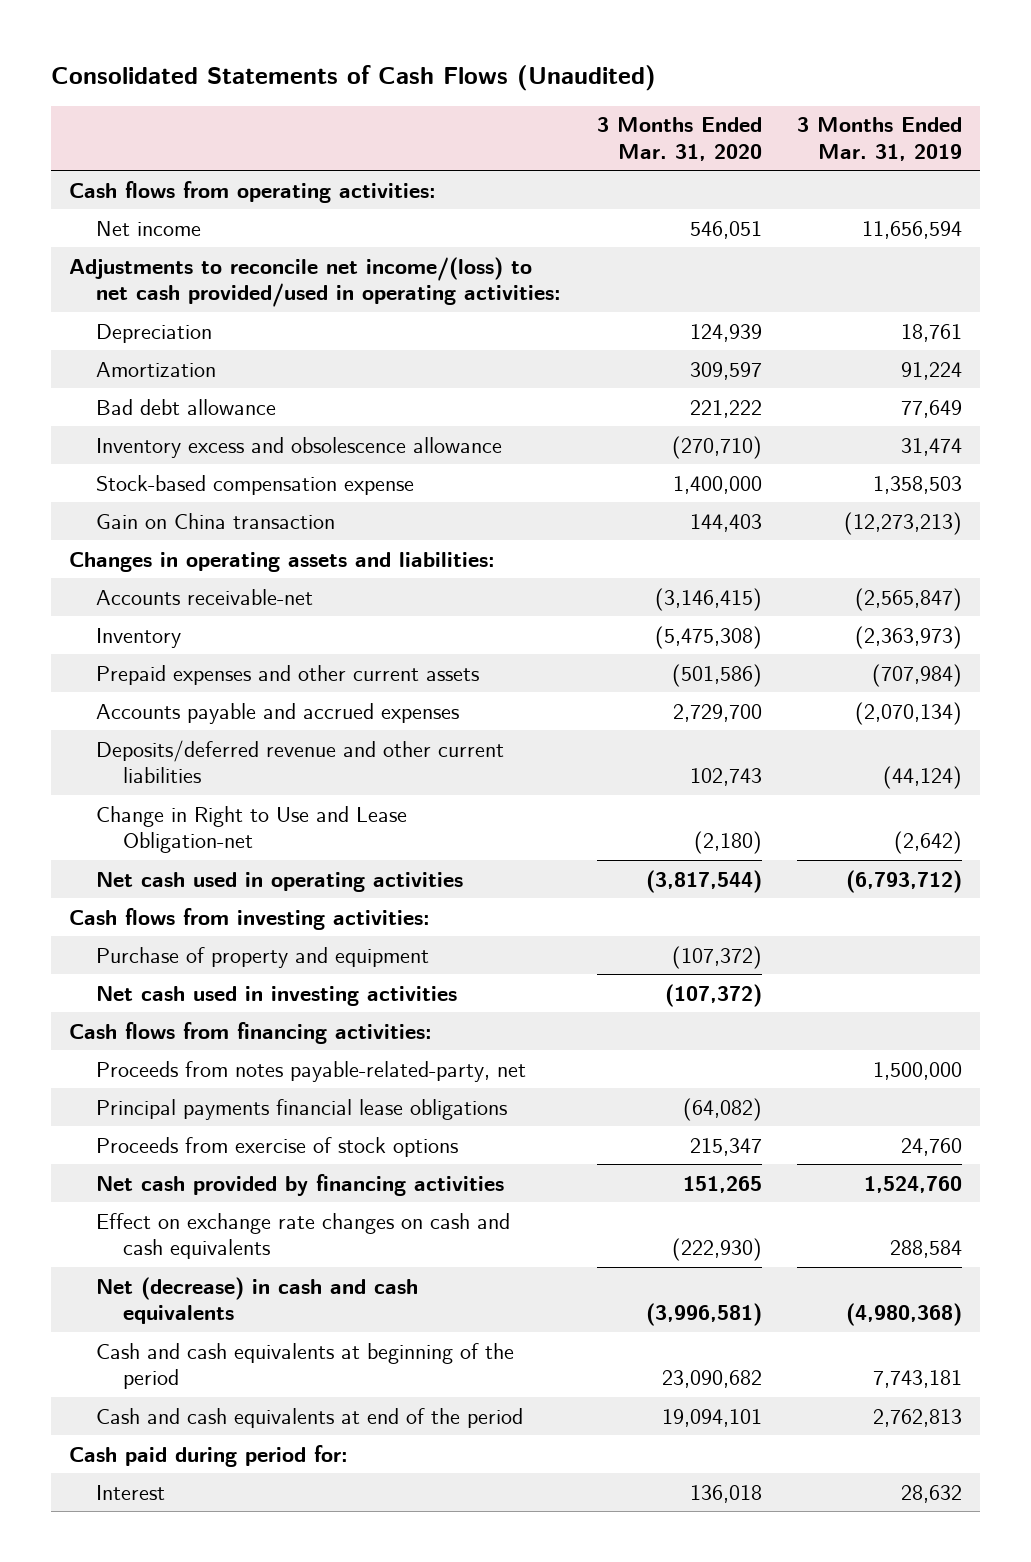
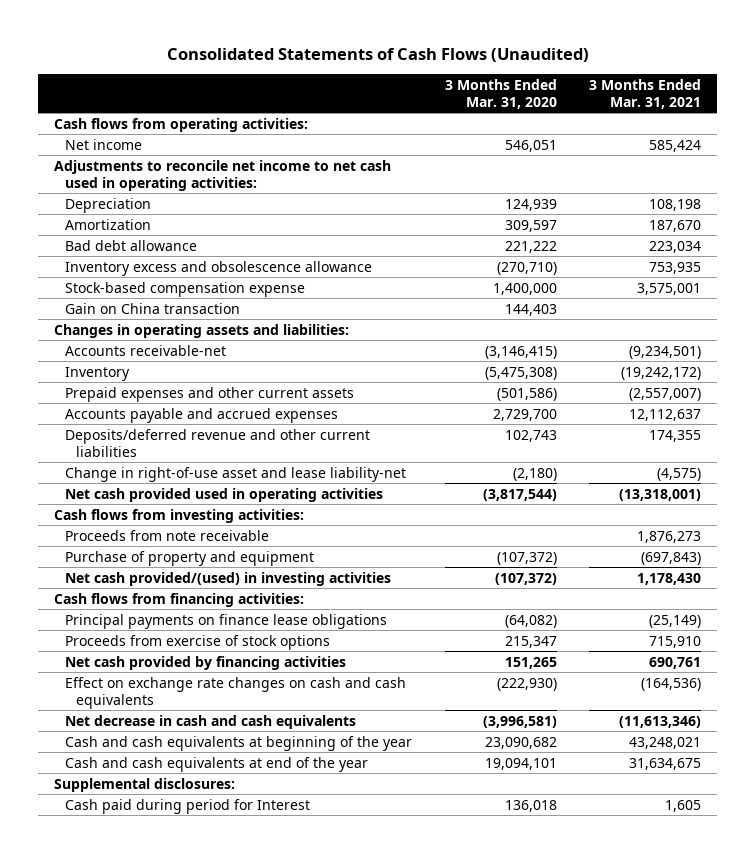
- | 3 Months Ended Mar. 31, 2020 | 3 Months Ended Mar. 31, 2019
+ | 3 Months Ended Mar. 31, 2020 | 3 Months Ended Mar. 31, 2021
- Adjustments to reconcile net income/(loss) to net cash provided/used in operating activities:
+ Adjustments to reconcile net income to net cash used in operating activities:
- Change in Right to Use and Lease Obligation-net | (2,180) | (2,642)
- Net cash used in operating activities | (3,817,544) | (6,793,712)
+ Change in right-of-use asset and lease liability-net | (2,180) | (4,575)
+ Net cash provided used in operating activities | (3,817,544) | (13,318,001)
+ Proceeds from note receivable | | 1,876,273
- Net cash used in investing activities | (107,372) |
+ Net cash provided/(used) in investing activities | (107,372) | 1,178,430
- Proceeds from notes payable-related-party, net | | 1,500,000
- Principal payments financial lease obligations | (64,082) |
+ Principal payments on finance lease obligations | (64,082) | (25,149)
- Net (decrease) in cash and cash equivalents | (3,996,581) | (4,980,368)
- Cash and cash equivalents at beginning of the period | 23,090,682 | 7,743,181
- Cash and cash equivalents at end of the period | 19,094,101 | 2,762,813
- Cash paid during period for:
- Interest | 136,018 | 28,632
+ Net decrease in cash and cash equivalents | (3,996,581) | (11,613,346)
+ Cash and cash equivalents at beginning of the year | 23,090,682 | 43,248,021
+ Cash and cash equivalents at end of the year | 19,094,101 | 31,634,675
+ Supplemental disclosures:
+ Cash paid during period for Interest | 136,018 | 1,605

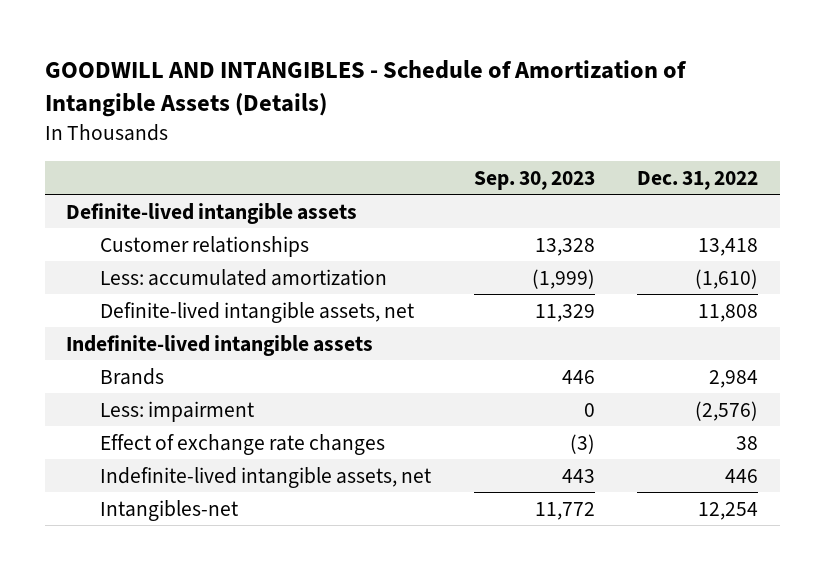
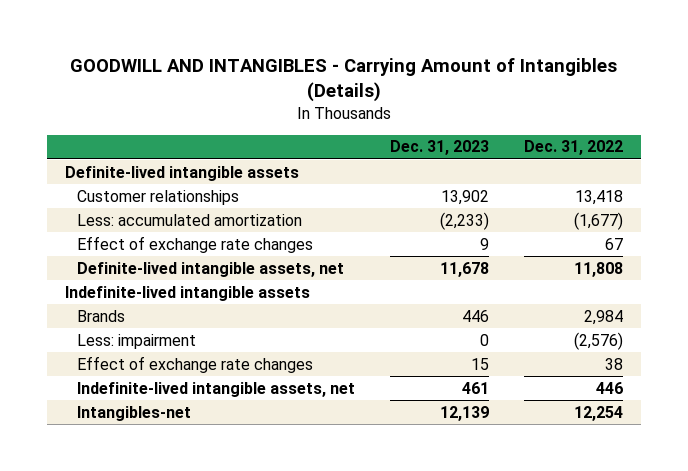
- GOODWILL AND INTANGIBLES - Schedule of Amortization of Intangible Assets (Details)
+ GOODWILL AND INTANGIBLES - Carrying Amount of Intangibles (Details)
- | Sep. 30, 2023 | Dec. 31, 2022
+ | Dec. 31, 2023 | Dec. 31, 2022
- Less: accumulated amortization | (1,999) | (1,610)
+ Less: accumulated amortization | (2,233) | (1,677)
+ Effect of exchange rate changes | 9 | 67

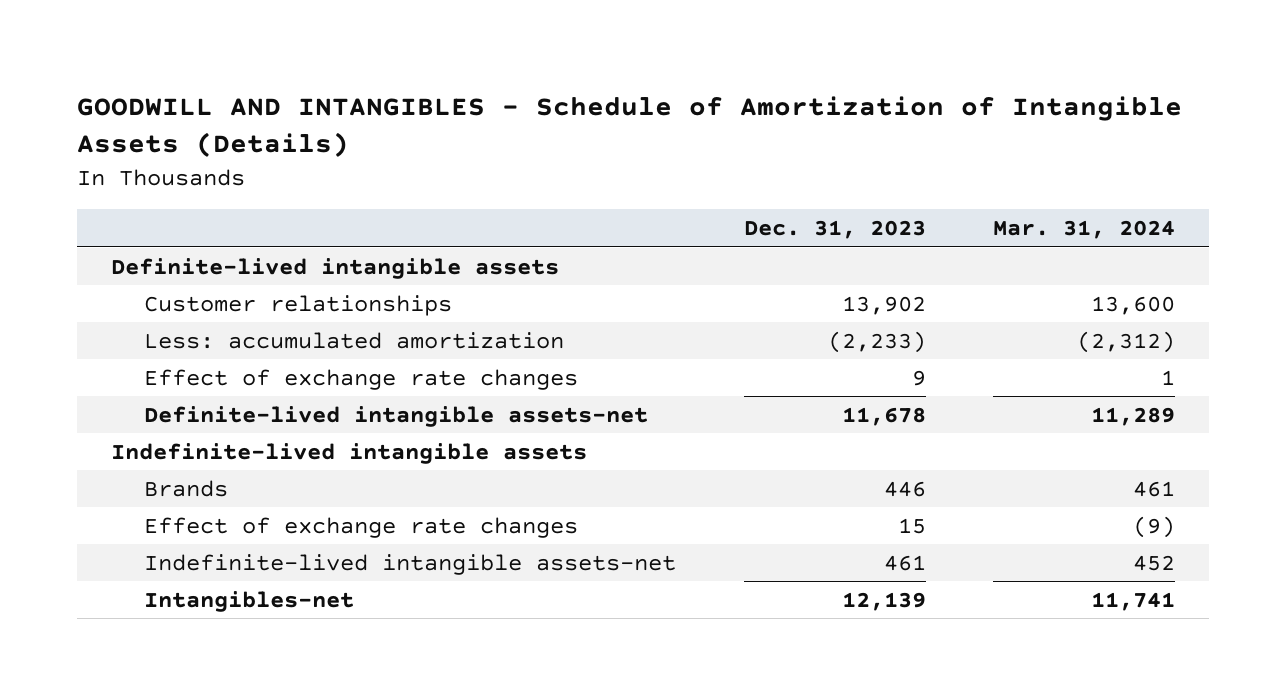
- GOODWILL AND INTANGIBLES - Carrying Amount of Intangibles (Details)
+ GOODWILL AND INTANGIBLES - Schedule of Amortization of Intangible Assets (Details)
- | Dec. 31, 2023 | Dec. 31, 2022
+ | Dec. 31, 2023 | Mar. 31, 2024
- Definite-lived intangible assets, net | 11,678 | 11,808
+ Definite-lived intangible assets-net | 11,678 | 11,289
- Less: impairment | 0 | (2,576)
- Indefinite-lived intangible assets, net | 461 | 446
+ Indefinite-lived intangible assets-net | 461 | 452

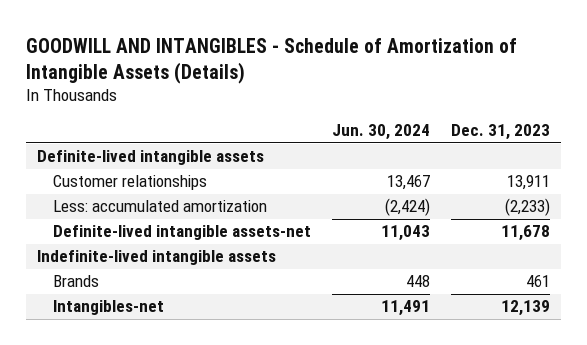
- | Dec. 31, 2023 | Mar. 31, 2024
+ | Jun. 30, 2024 | Dec. 31, 2023
- Customer relationships | 13,902 | 13,600
+ Customer relationships | 13,467 | 13,911
- Effect of exchange rate changes | 9 | 1
- Brands | 446 | 461
- Effect of exchange rate changes | 15 | (9)
- Indefinite-lived intangible assets-net | 461 | 452
+ Brands | 448 | 461

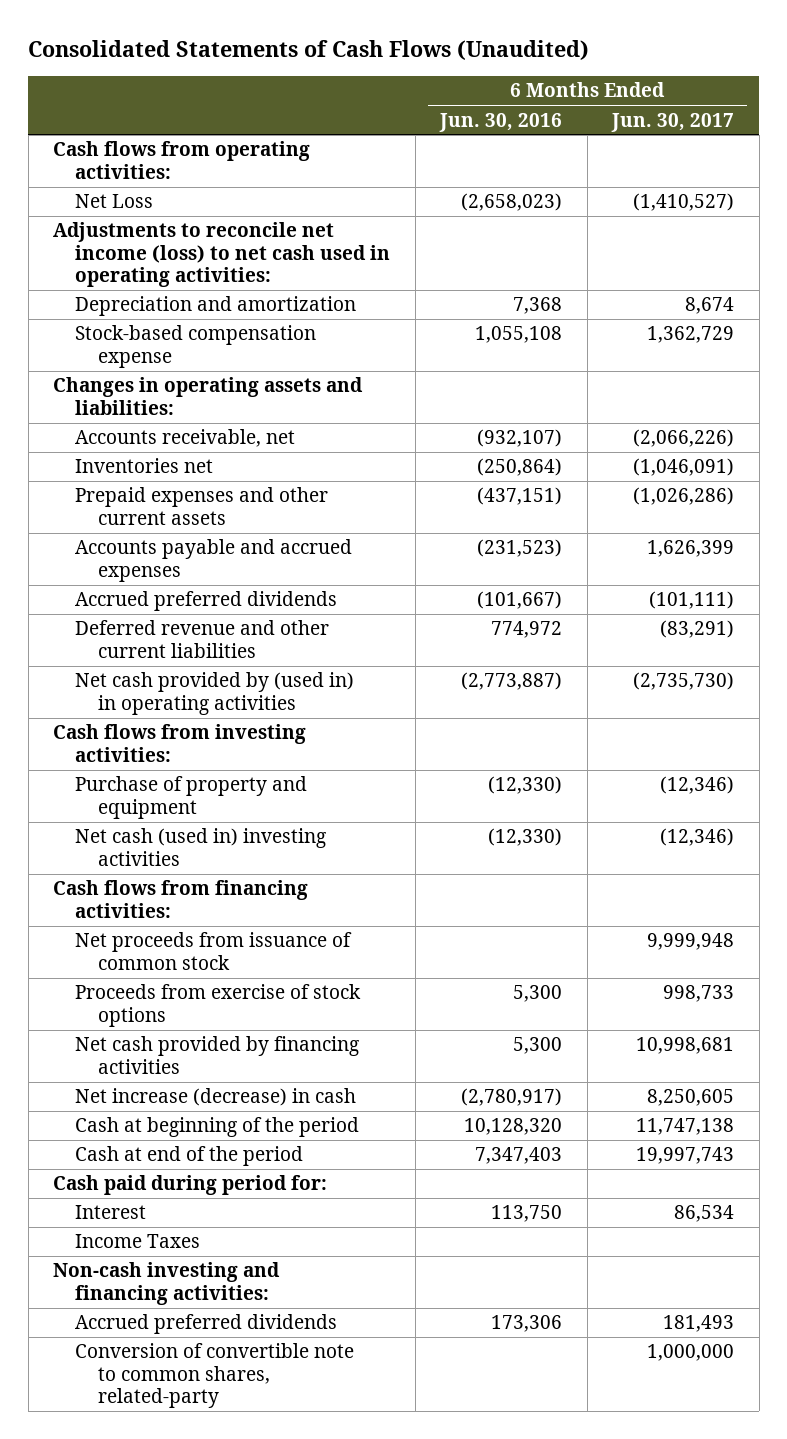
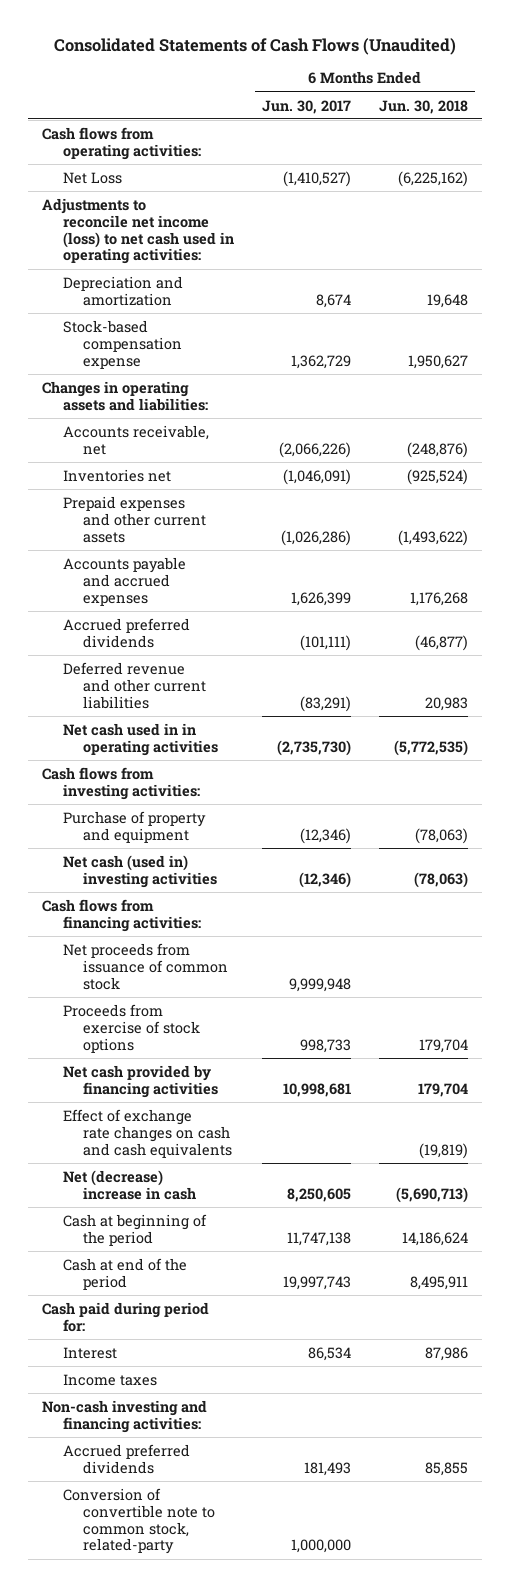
- | 6 Months Ended Jun. 30, 2016 | 6 Months Ended Jun. 30, 2017
+ | 6 Months Ended Jun. 30, 2017 | 6 Months Ended Jun. 30, 2018
- Net cash provided by (used in) in operating activities | (2,773,887) | (2,735,730)
+ Net cash used in in operating activities | (2,735,730) | (5,772,535)
- Net increase (decrease) in cash | (2,780,917) | 8,250,605
+ Effect of exchange rate changes on cash and cash equivalents | | (19,819)
+ Net (decrease) increase in cash | 8,250,605 | (5,690,713)
- Income Taxes
+ Income taxes
- Conversion of convertible note to common shares, related-party | | 1,000,000
+ Conversion of convertible note to common stock, related-party | 1,000,000 |

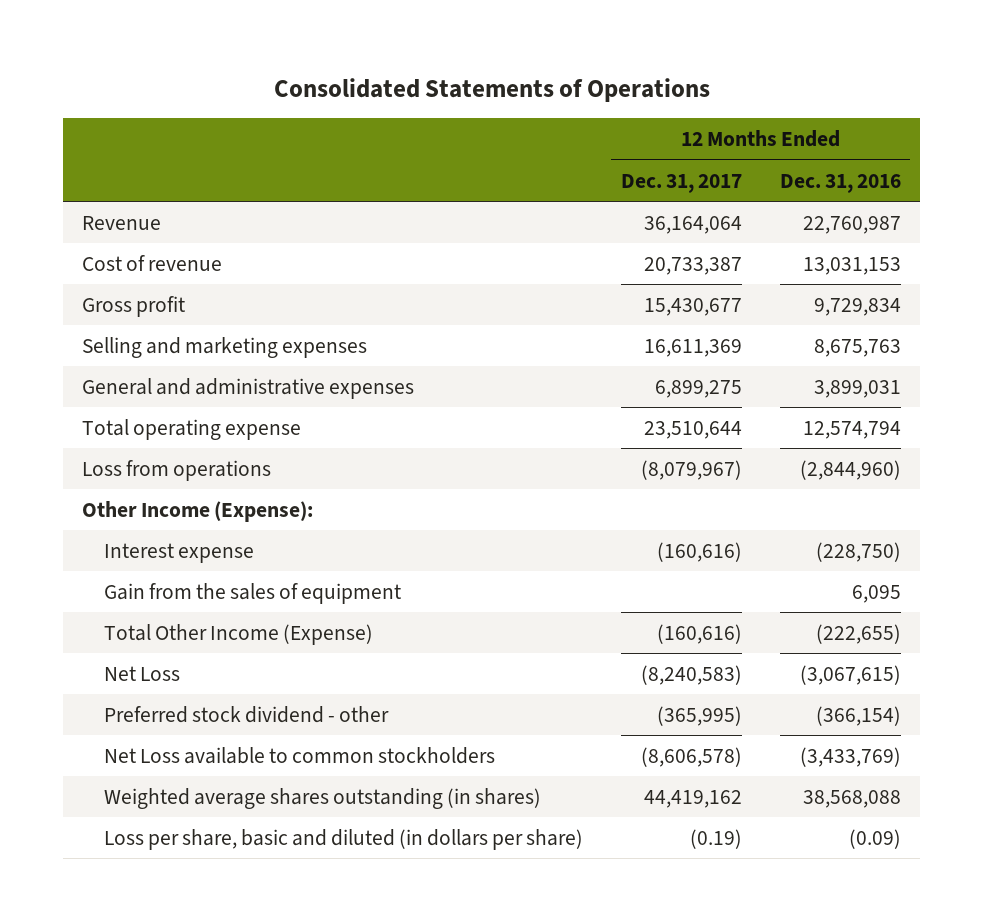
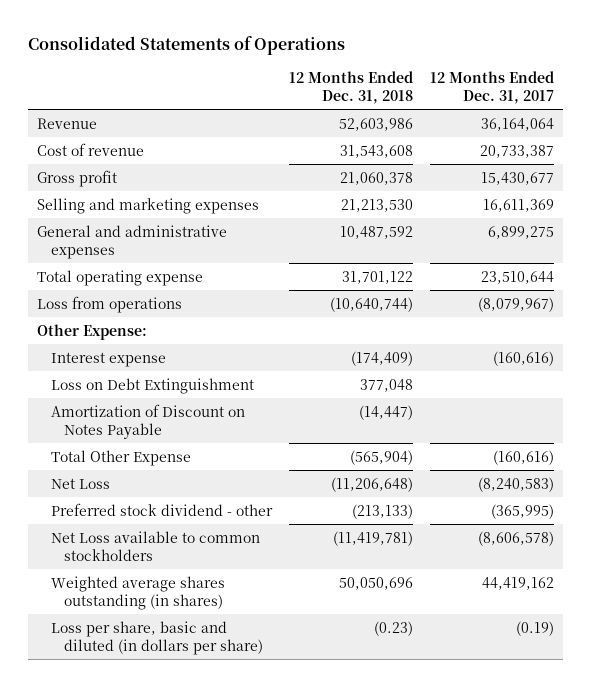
- | 12 Months Ended Dec. 31, 2017 | 12 Months Ended Dec. 31, 2016
+ | 12 Months Ended Dec. 31, 2018 | 12 Months Ended Dec. 31, 2017
- Other Income (Expense):
+ Other Expense:
- Gain from the sales of equipment | | 6,095
- Total Other Income (Expense) | (160,616) | (222,655)
+ Loss on Debt Extinguishment | 377,048 |
+ Amortization of Discount on Notes Payable | (14,447) |
+ Total Other Expense | (565,904) | (160,616)

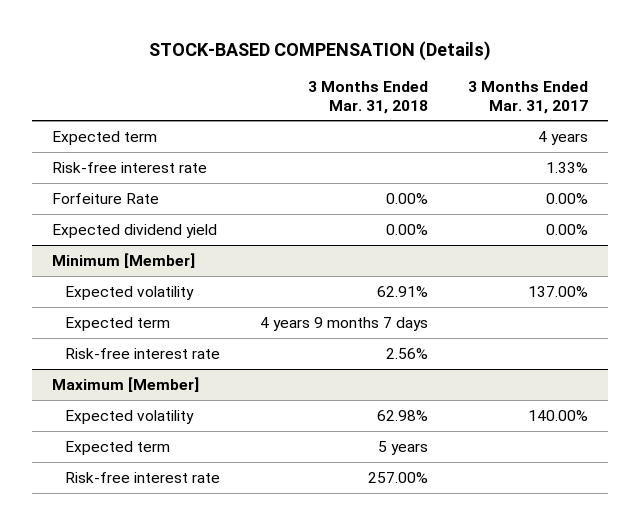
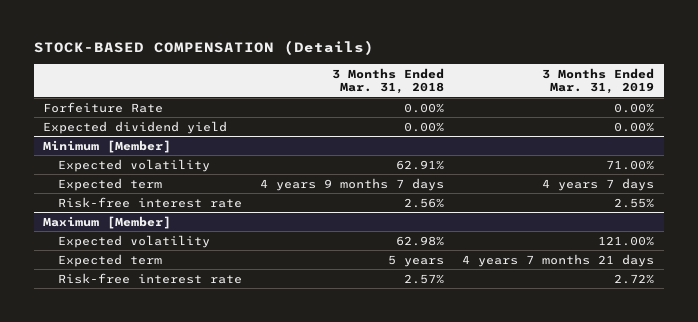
- | 3 Months Ended Mar. 31, 2018 | 3 Months Ended Mar. 31, 2017
+ | 3 Months Ended Mar. 31, 2018 | 3 Months Ended Mar. 31, 2019
- Expected term | | 4 years
- Risk-free interest rate | | 1.33%
@ Maximum [Member]
- Risk-free interest rate | 257.00% |
+ Risk-free interest rate | 2.57% | 2.72%

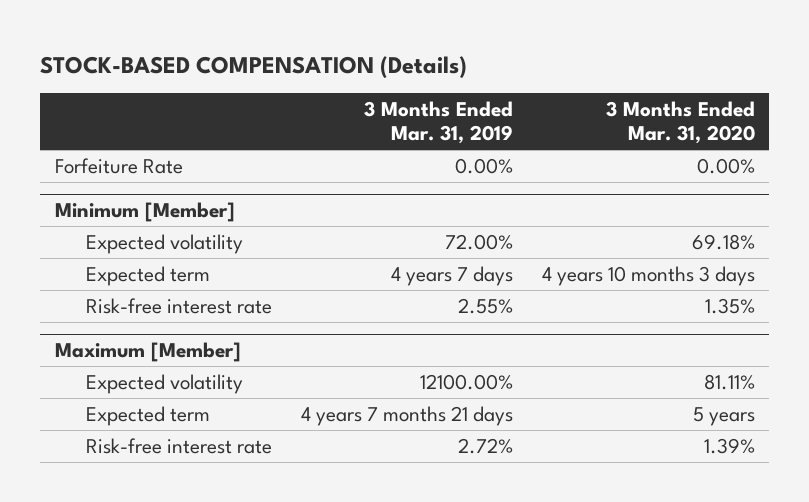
- | 3 Months Ended Mar. 31, 2018 | 3 Months Ended Mar. 31, 2019
+ | 3 Months Ended Mar. 31, 2019 | 3 Months Ended Mar. 31, 2020
- Expected dividend yield | 0.00% | 0.00%
@ Minimum [Member]
- Expected volatility | 62.91% | 71.00%
+ Expected volatility | 72.00% | 69.18%
@ Maximum [Member]
- Expected volatility | 62.98% | 121.00%
+ Expected volatility | 12100.00% | 81.11%

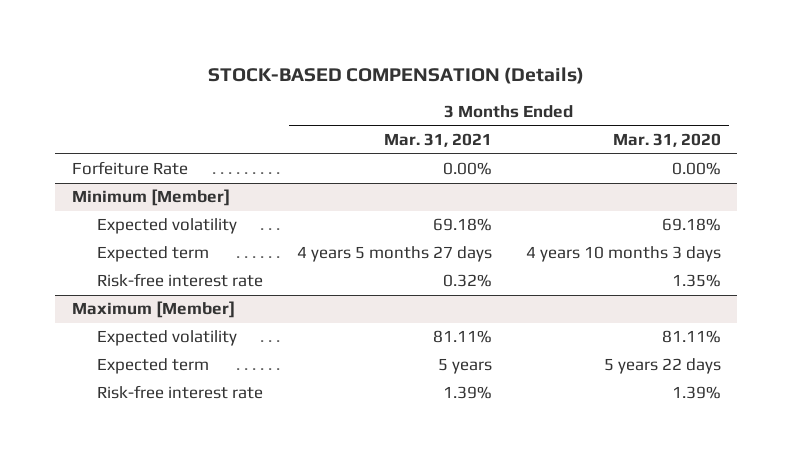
- | 3 Months Ended Mar. 31, 2019 | 3 Months Ended Mar. 31, 2020
+ | 3 Months Ended Mar. 31, 2021 | 3 Months Ended Mar. 31, 2020
@ Maximum [Member]
- Expected term | 4 years 7 months 21 days | 5 years
+ Expected term | 5 years | 5 years 22 days

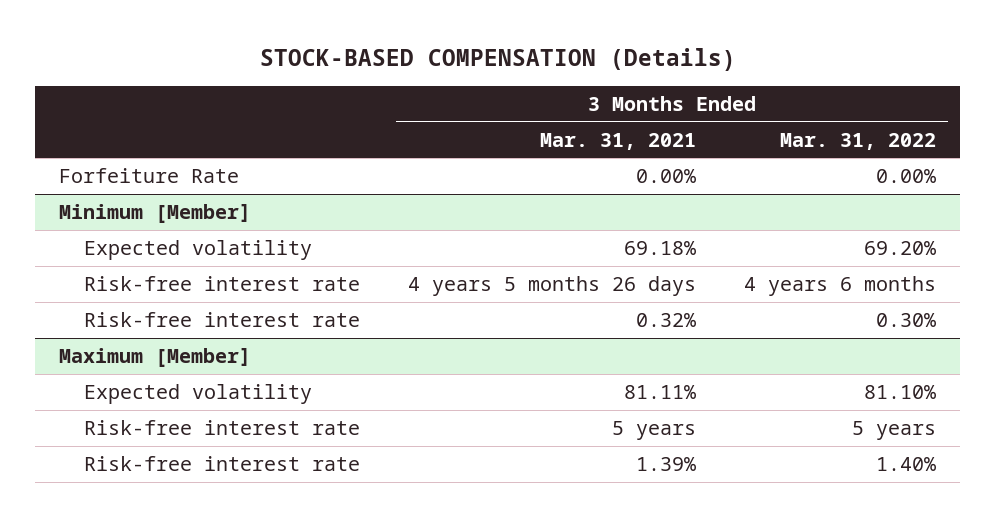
- | 3 Months Ended Mar. 31, 2021 | 3 Months Ended Mar. 31, 2020
+ | 3 Months Ended Mar. 31, 2021 | 3 Months Ended Mar. 31, 2022
@ Minimum [Member]
- Expected term | 4 years 5 months 27 days | 4 years 10 months 3 days
+ Risk-free interest rate | 4 years 5 months 26 days | 4 years 6 months
@ Maximum [Member]
- Expected term | 5 years | 5 years 22 days
+ Risk-free interest rate | 5 years | 5 years

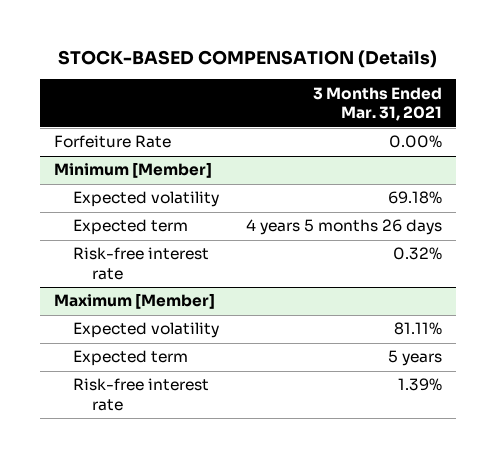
- | 3 Months Ended Mar. 31, 2021 | 3 Months Ended Mar. 31, 2022
+ | 3 Months Ended Mar. 31, 2021
@ Minimum [Member]
- Risk-free interest rate | 4 years 5 months 26 days | 4 years 6 months
+ Expected term | 4 years 5 months 26 days
@ Maximum [Member]
- Risk-free interest rate | 5 years | 5 years
+ Expected term | 5 years

